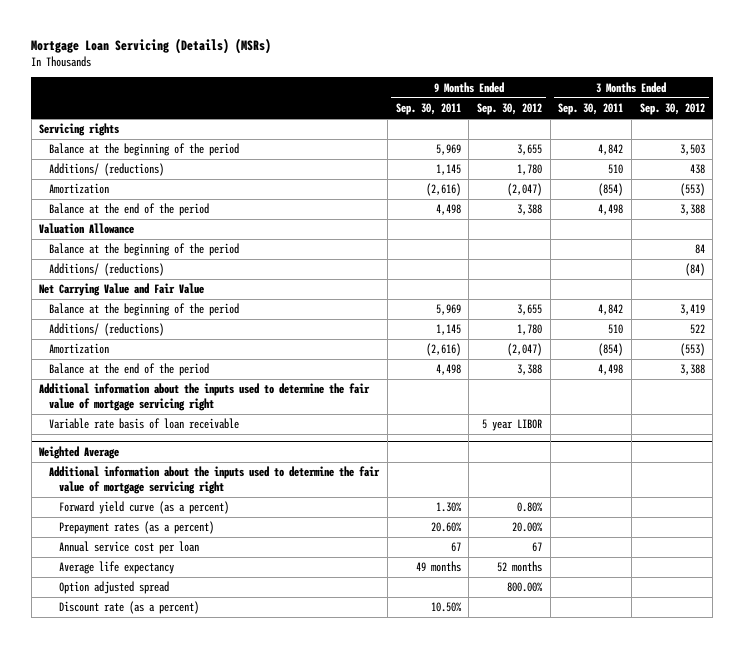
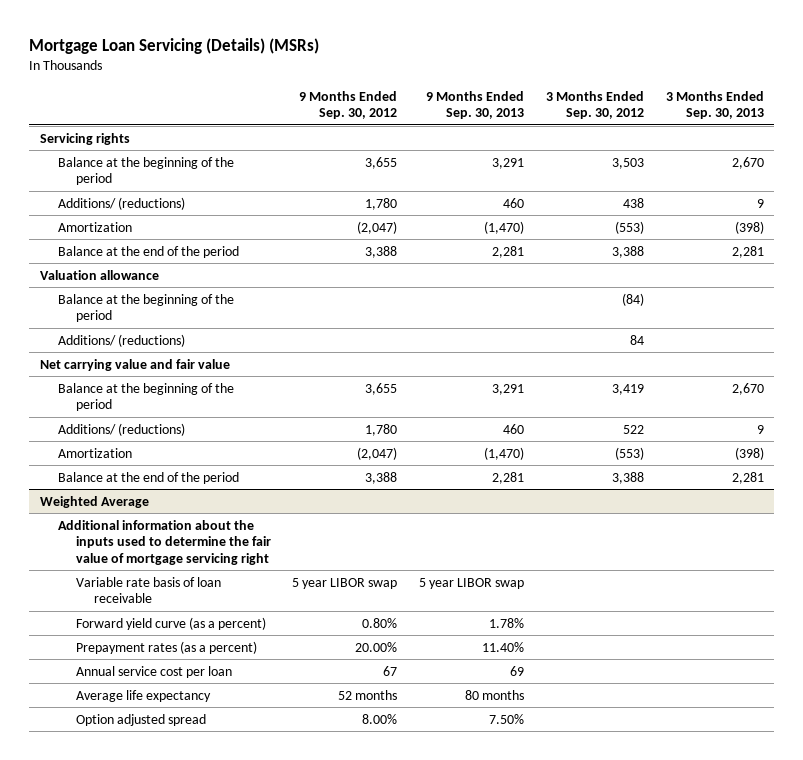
- | 9 Months Ended Sep. 30, 2011 | 9 Months Ended Sep. 30, 2012 | 3 Months Ended Sep. 30, 2011 | 3 Months Ended Sep. 30, 2012
+ | 9 Months Ended Sep. 30, 2012 | 9 Months Ended Sep. 30, 2013 | 3 Months Ended Sep. 30, 2012 | 3 Months Ended Sep. 30, 2013
- Valuation Allowance
- Balance at the beginning of the period | | | | 84
- Additions/ (reductions) | | | | (84)
- Net Carrying Value and Fair Value
+ Valuation allowance
+ Balance at the beginning of the period | | | (84) |
+ Additions/ (reductions) | | | 84 |
+ Net carrying value and fair value
- Additional information about the inputs used to determine the fair value of mortgage servicing right
- Variable rate basis of loan receivable | | 5 year LIBOR | |
@ Weighted Average
+ Variable rate basis of loan receivable | 5 year LIBOR swap | 5 year LIBOR swap | |
- Option adjusted spread | | 800.00% | |
- Discount rate (as a percent) | 10.50% | | |
+ Option adjusted spread | 8.00% | 7.50% | |

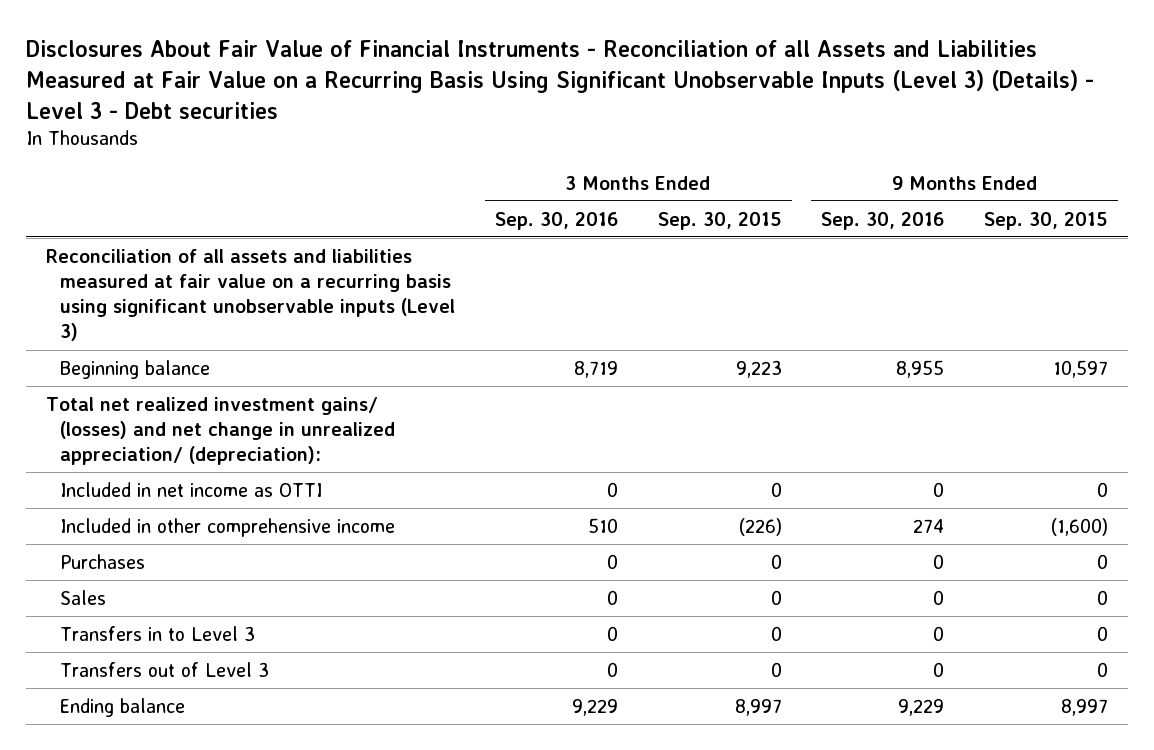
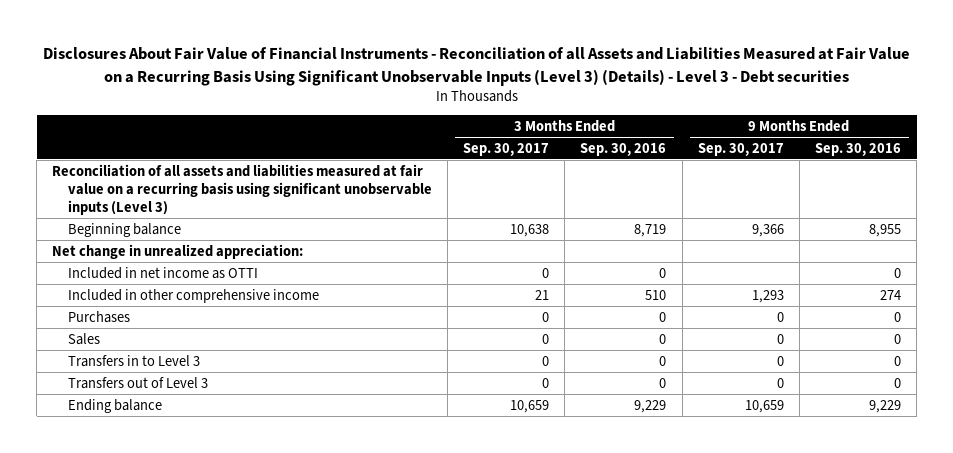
- | 3 Months Ended Sep. 30, 2016 | 3 Months Ended Sep. 30, 2015 | 9 Months Ended Sep. 30, 2016 | 9 Months Ended Sep. 30, 2015
+ | 3 Months Ended Sep. 30, 2017 | 3 Months Ended Sep. 30, 2016 | 9 Months Ended Sep. 30, 2017 | 9 Months Ended Sep. 30, 2016
- Total net realized investment gains/ (losses) and net change in unrealized appreciation/ (depreciation):
+ Net change in unrealized appreciation:

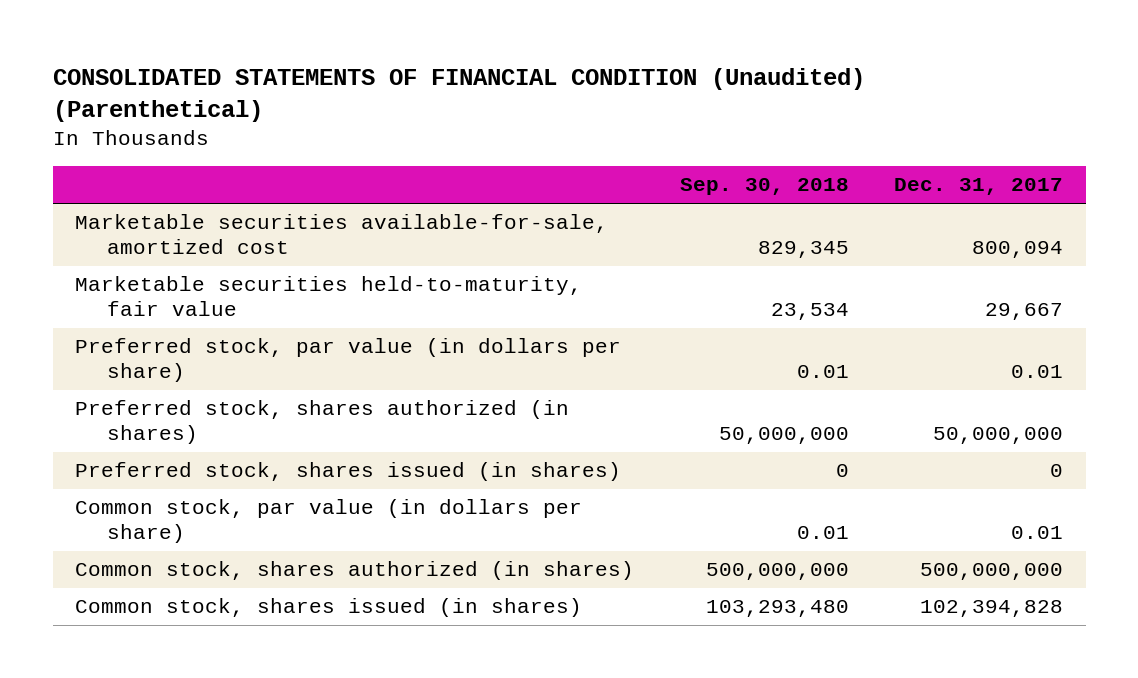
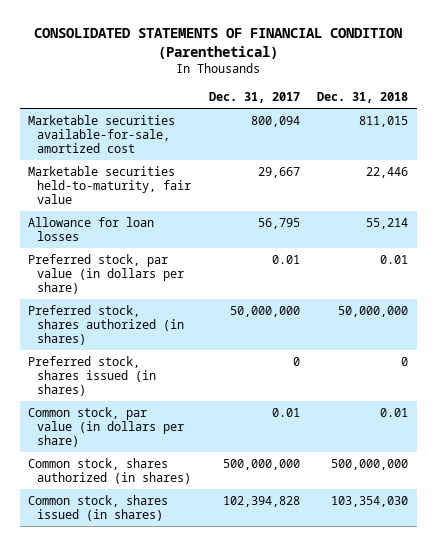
- CONSOLIDATED STATEMENTS OF FINANCIAL CONDITION (Unaudited) (Parenthetical)
+ CONSOLIDATED STATEMENTS OF FINANCIAL CONDITION (Parenthetical)
- | Sep. 30, 2018 | Dec. 31, 2017
+ | Dec. 31, 2017 | Dec. 31, 2018
+ Allowance for loan losses | 56,795 | 55,214

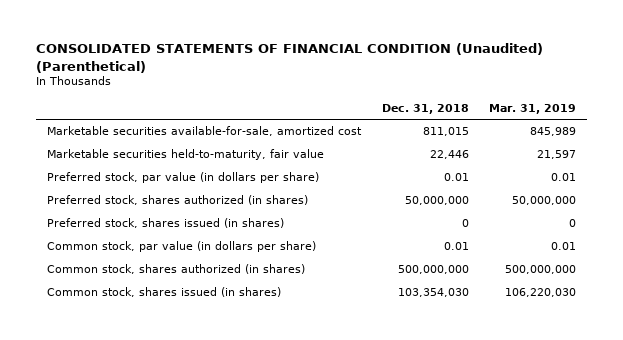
- CONSOLIDATED STATEMENTS OF FINANCIAL CONDITION (Parenthetical)
+ CONSOLIDATED STATEMENTS OF FINANCIAL CONDITION (Unaudited) (Parenthetical)
- | Dec. 31, 2017 | Dec. 31, 2018
+ | Dec. 31, 2018 | Mar. 31, 2019
- Allowance for loan losses | 56,795 | 55,214

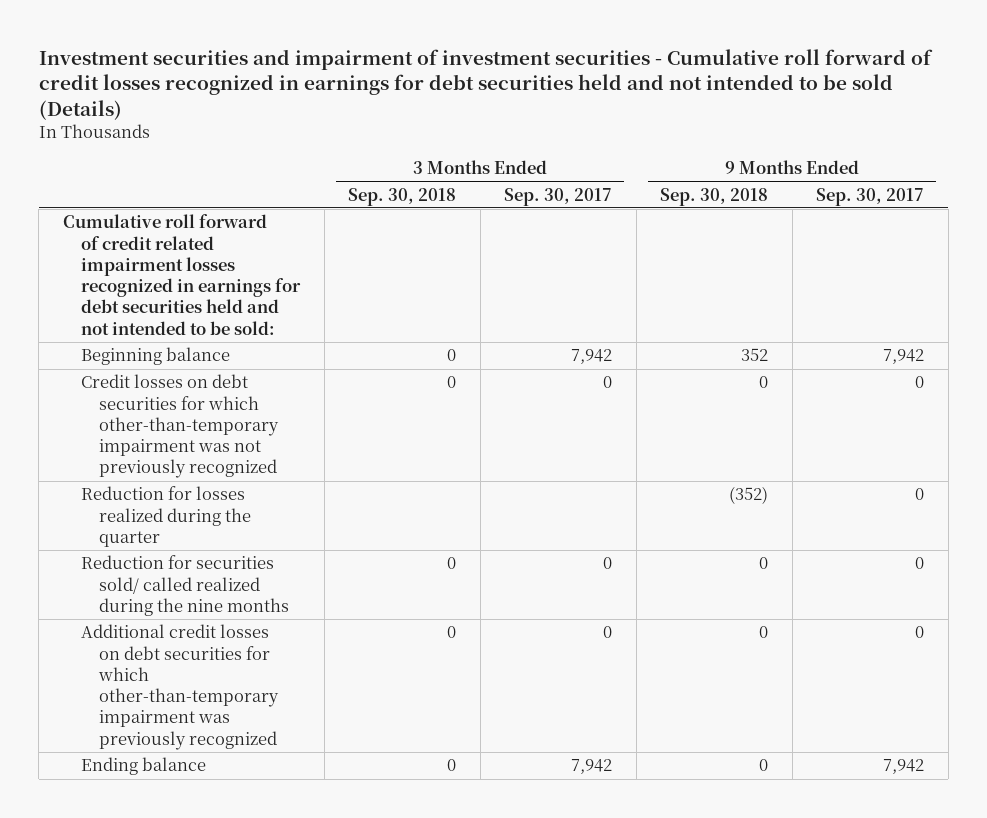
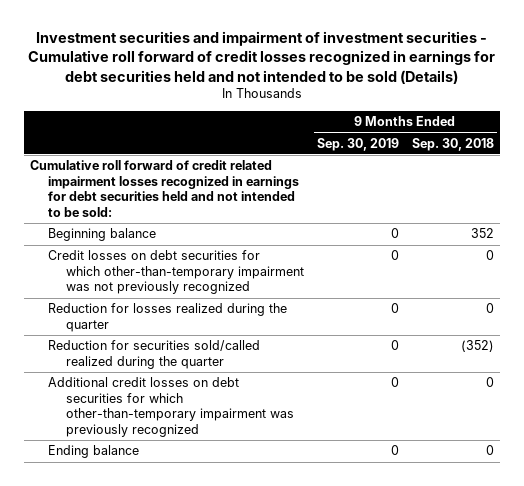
- | 3 Months Ended Sep. 30, 2018 | 3 Months Ended Sep. 30, 2017 | 9 Months Ended Sep. 30, 2018 | 9 Months Ended Sep. 30, 2017
+ | 9 Months Ended Sep. 30, 2019 | 9 Months Ended Sep. 30, 2018
- Reduction for losses realized during the quarter | | | (352) | 0
- Reduction for securities sold/ called realized during the nine months | 0 | 0 | 0 | 0
+ Reduction for losses realized during the quarter | 0 | 0
+ Reduction for securities sold/called realized during the quarter | 0 | (352)

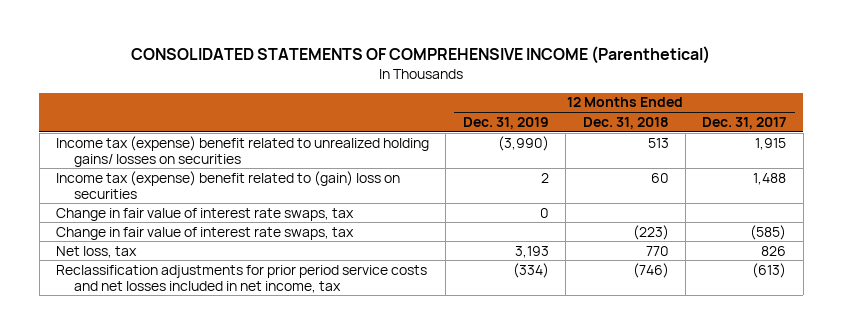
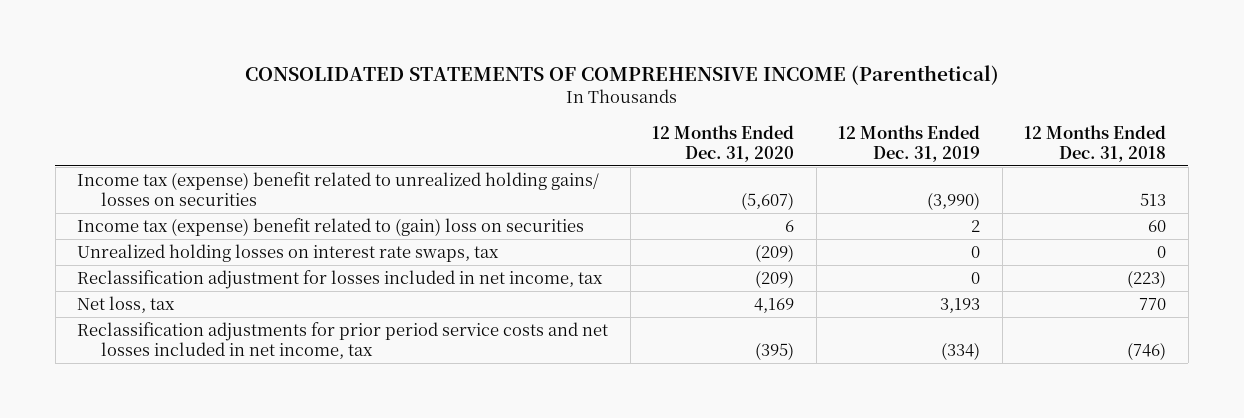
- | 12 Months Ended Dec. 31, 2019 | 12 Months Ended Dec. 31, 2018 | 12 Months Ended Dec. 31, 2017
+ | 12 Months Ended Dec. 31, 2020 | 12 Months Ended Dec. 31, 2019 | 12 Months Ended Dec. 31, 2018
- Change in fair value of interest rate swaps, tax | 0 | |
- Change in fair value of interest rate swaps, tax | | (223) | (585)
+ Unrealized holding losses on interest rate swaps, tax | (209) | 0 | 0
+ Reclassification adjustment for losses included in net income, tax | (209) | 0 | (223)

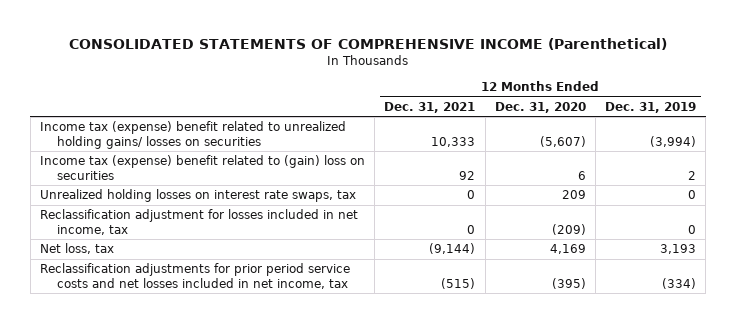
- | 12 Months Ended Dec. 31, 2020 | 12 Months Ended Dec. 31, 2019 | 12 Months Ended Dec. 31, 2018
+ | 12 Months Ended Dec. 31, 2021 | 12 Months Ended Dec. 31, 2020 | 12 Months Ended Dec. 31, 2019
- Income tax (expense) benefit related to unrealized holding gains/ losses on securities | (5,607) | (3,990) | 513
+ Income tax (expense) benefit related to unrealized holding gains/ losses on securities | 10,333 | (5,607) | (3,994)
- Unrealized holding losses on interest rate swaps, tax | (209) | 0 | 0
+ Unrealized holding losses on interest rate swaps, tax | 0 | 209 | 0

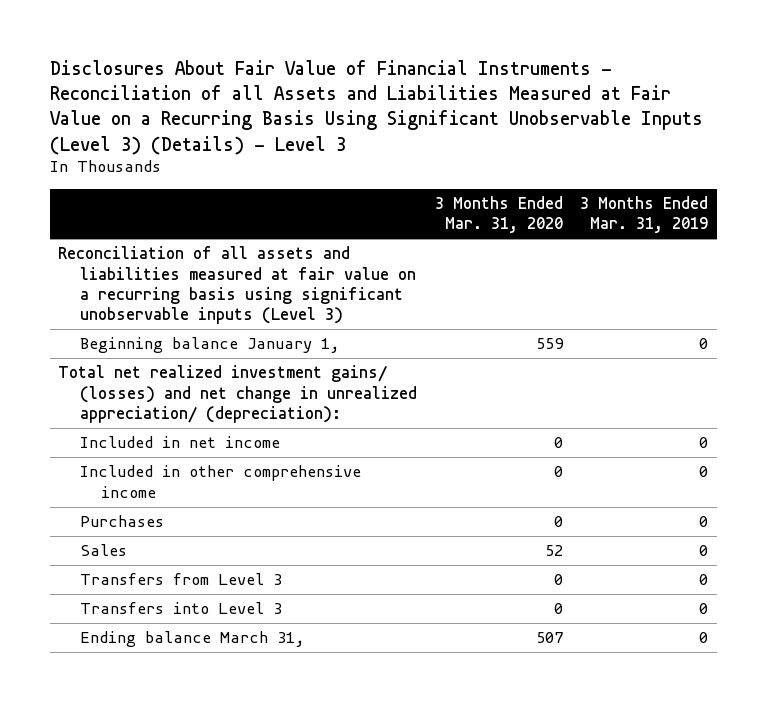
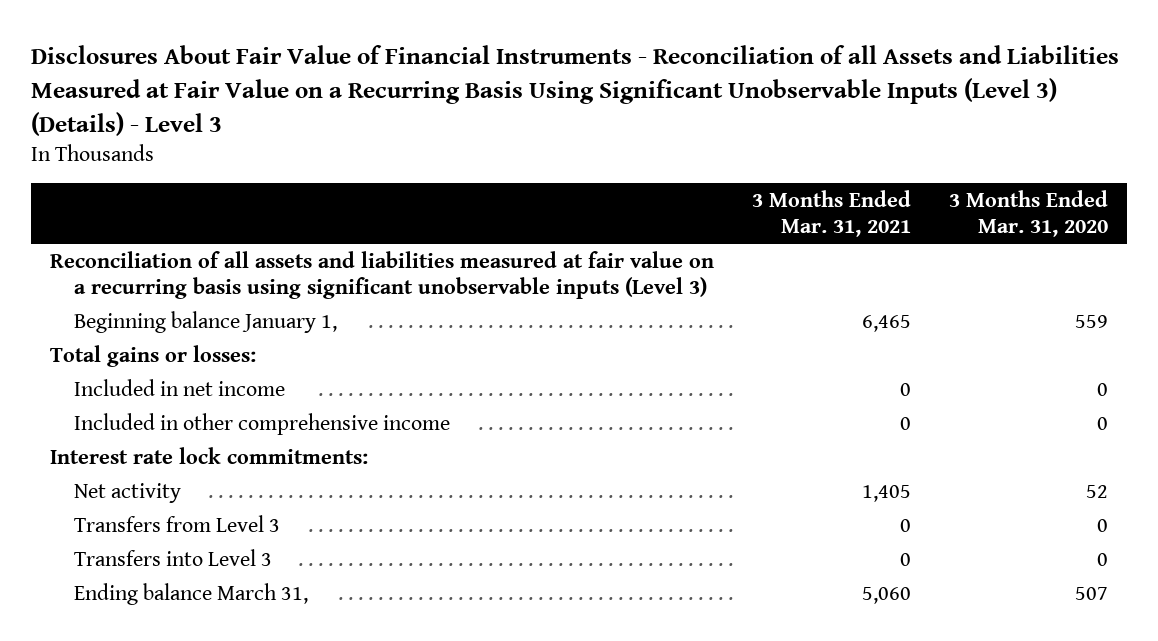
- | 3 Months Ended Mar. 31, 2020 | 3 Months Ended Mar. 31, 2019
+ | 3 Months Ended Mar. 31, 2021 | 3 Months Ended Mar. 31, 2020
- Total net realized investment gains/ (losses) and net change in unrealized appreciation/ (depreciation):
+ Total gains or losses:
- Purchases | 0 | 0
- Sales | 52 | 0
+ Interest rate lock commitments:
+ Net activity | 1,405 | 52

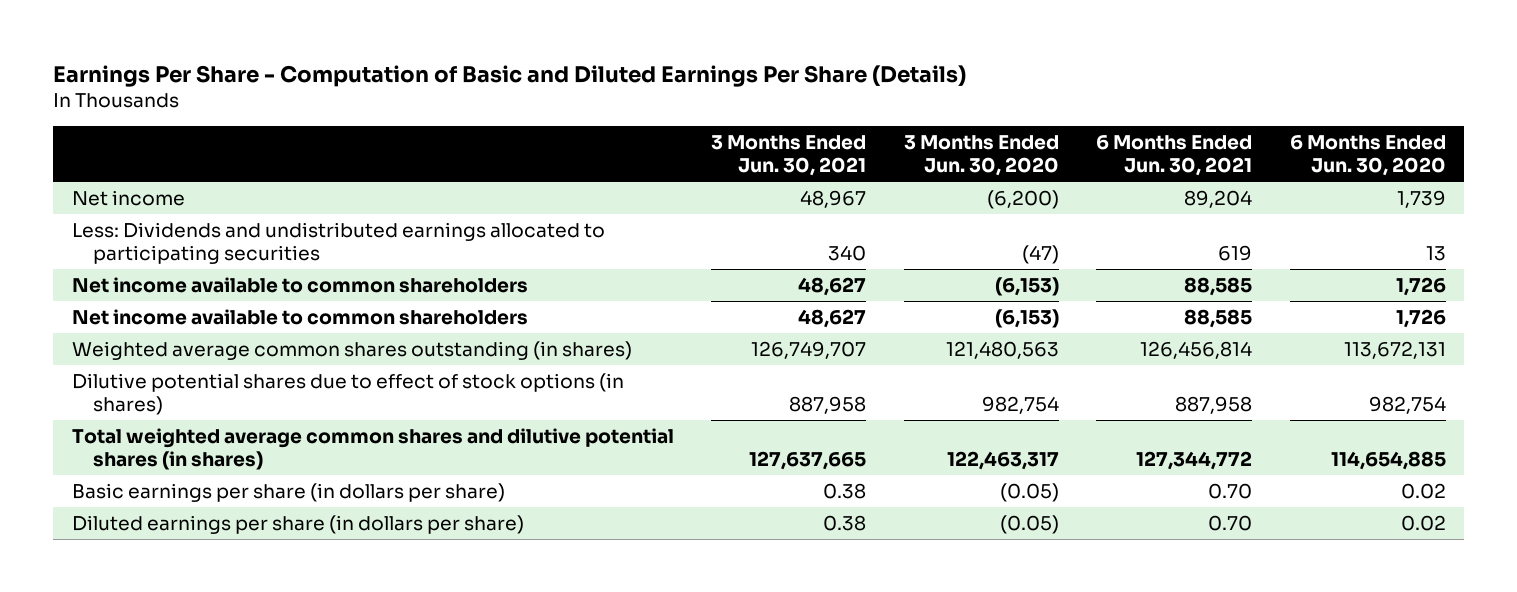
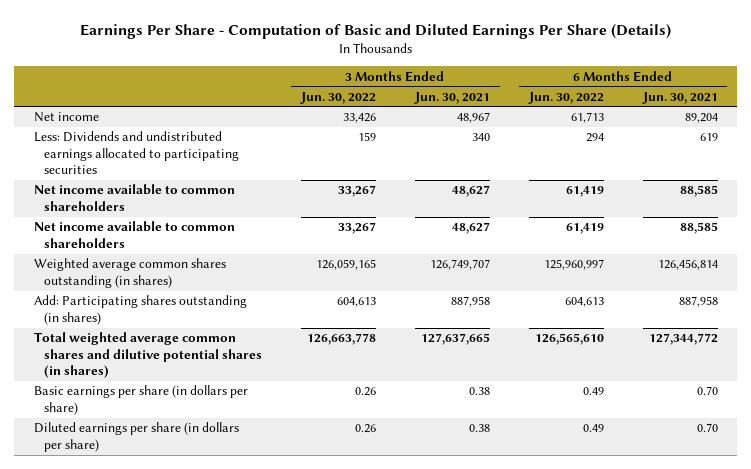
- | 3 Months Ended Jun. 30, 2021 | 3 Months Ended Jun. 30, 2020 | 6 Months Ended Jun. 30, 2021 | 6 Months Ended Jun. 30, 2020
+ | 3 Months Ended Jun. 30, 2022 | 3 Months Ended Jun. 30, 2021 | 6 Months Ended Jun. 30, 2022 | 6 Months Ended Jun. 30, 2021
- Dilutive potential shares due to effect of stock options (in shares) | 887,958 | 982,754 | 887,958 | 982,754
+ Add: Participating shares outstanding (in shares) | 604,613 | 887,958 | 604,613 | 887,958

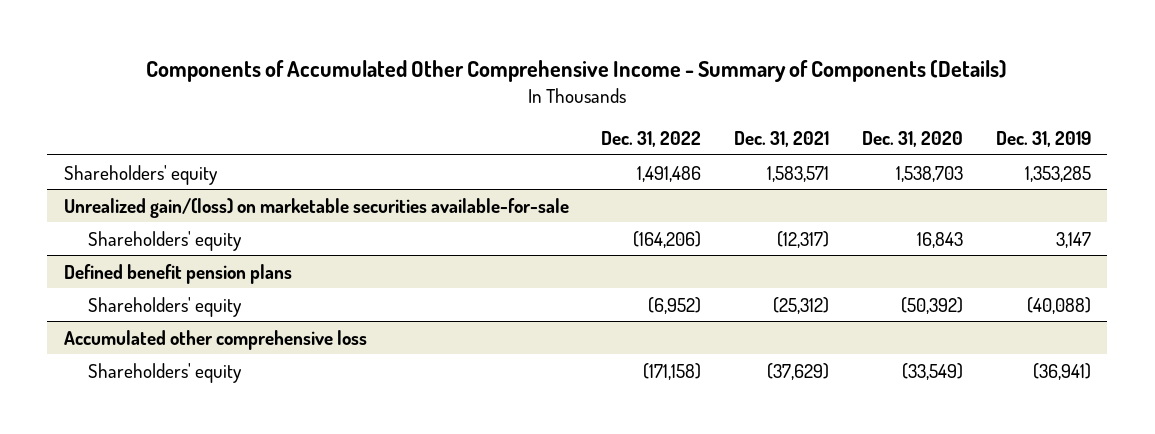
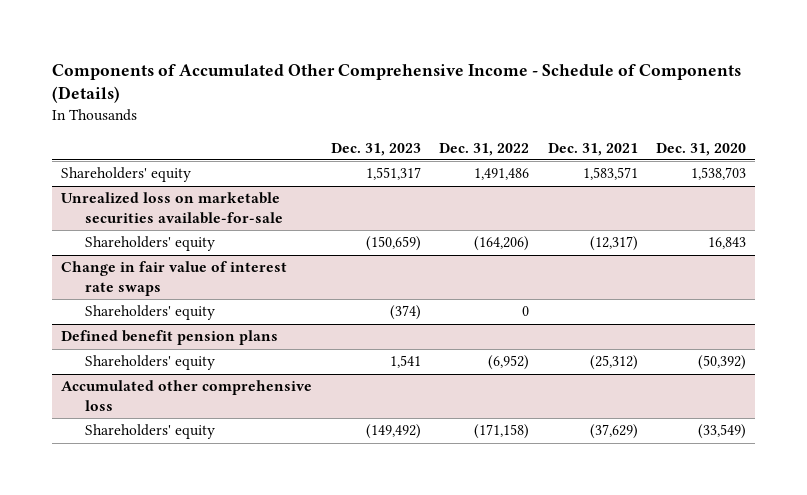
- Components of Accumulated Other Comprehensive Income - Summary of Components (Details)
+ Components of Accumulated Other Comprehensive Income - Schedule of Components (Details)
- | Dec. 31, 2022 | Dec. 31, 2021 | Dec. 31, 2020 | Dec. 31, 2019
+ | Dec. 31, 2023 | Dec. 31, 2022 | Dec. 31, 2021 | Dec. 31, 2020
- Unrealized gain/(loss) on marketable securities available-for-sale
+ Unrealized loss on marketable securities available-for-sale
+ Change in fair value of interest rate swaps
+ Shareholders' equity | (374) | 0 | |

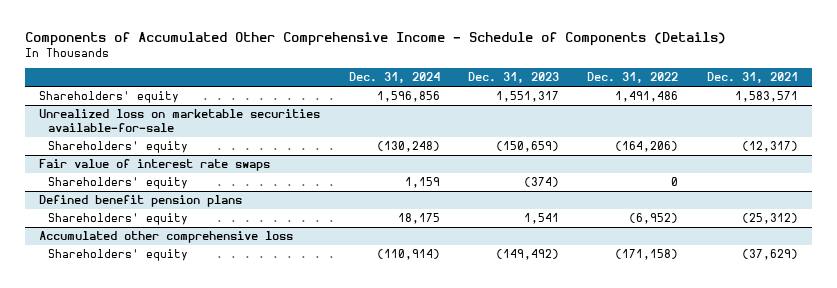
- | Dec. 31, 2023 | Dec. 31, 2022 | Dec. 31, 2021 | Dec. 31, 2020
+ | Dec. 31, 2024 | Dec. 31, 2023 | Dec. 31, 2022 | Dec. 31, 2021
- Change in fair value of interest rate swaps
+ Fair value of interest rate swaps

